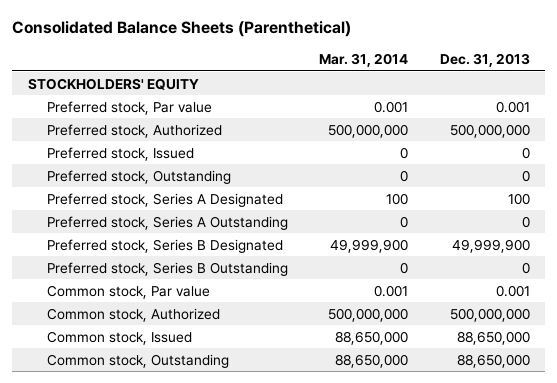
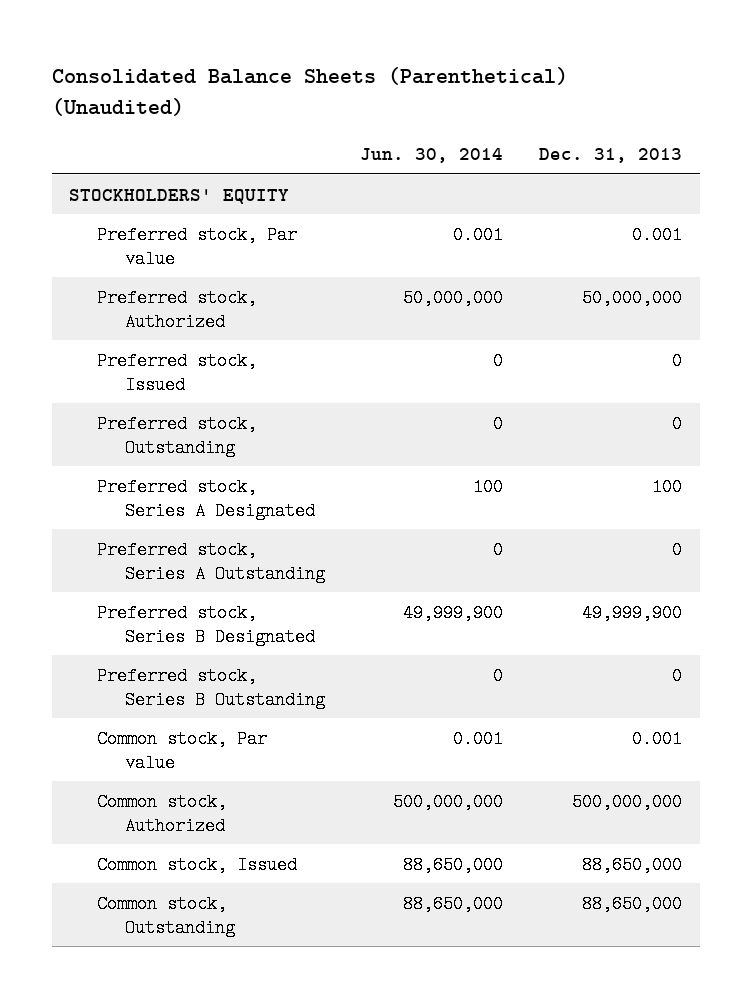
- Consolidated Balance Sheets (Parenthetical)
+ Consolidated Balance Sheets (Parenthetical) (Unaudited)
- | Mar. 31, 2014 | Dec. 31, 2013
+ | Jun. 30, 2014 | Dec. 31, 2013
- Preferred stock, Authorized | 500,000,000 | 500,000,000
+ Preferred stock, Authorized | 50,000,000 | 50,000,000

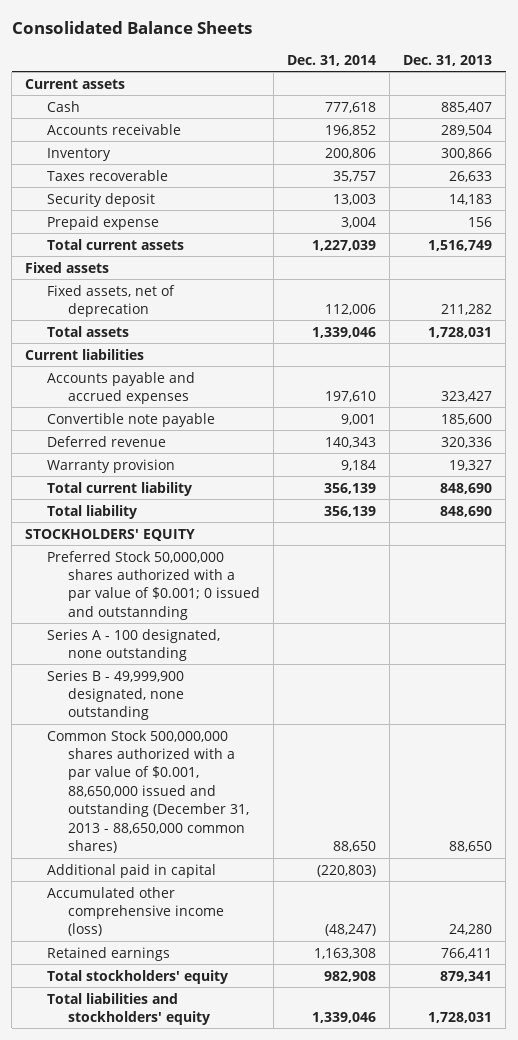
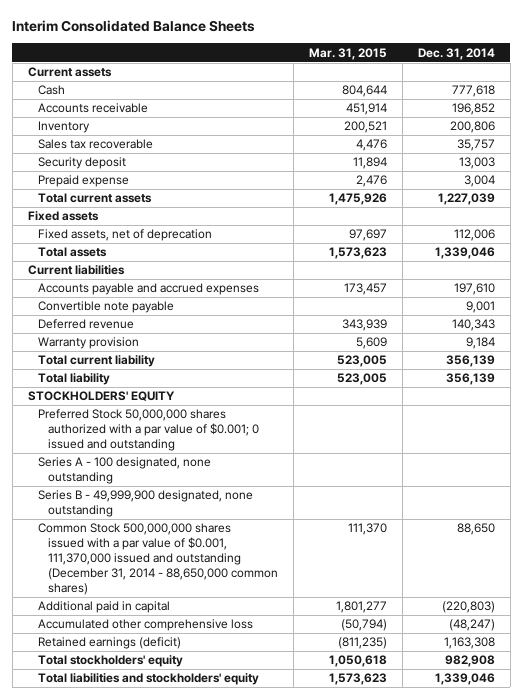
- Consolidated Balance Sheets
+ Interim Consolidated Balance Sheets
- | Dec. 31, 2014 | Dec. 31, 2013
+ | Mar. 31, 2015 | Dec. 31, 2014
- Taxes recoverable | 35,757 | 26,633
+ Sales tax recoverable | 4,476 | 35,757
- Preferred Stock 50,000,000 shares authorized with a par value of $0.001; 0 issued and outstannding
+ Preferred Stock 50,000,000 shares authorized with a par value of $0.001; 0 issued and outstanding
- Common Stock 500,000,000 shares authorized with a par value of $0.001, 88,650,000 issued and outstanding (December 31, 2013 - 88,650,000 common shares) | 88,650 | 88,650
+ Common Stock 500,000,000 shares issued with a par value of $0.001, 111,370,000 issued and outstanding (December 31, 2014 - 88,650,000 common shares) | 111,370 | 88,650
- Accumulated other comprehensive income (loss) | (48,247) | 24,280
- Retained earnings | 1,163,308 | 766,411
+ Accumulated other comprehensive loss | (50,794) | (48,247)
+ Retained earnings (deficit) | (811,235) | 1,163,308

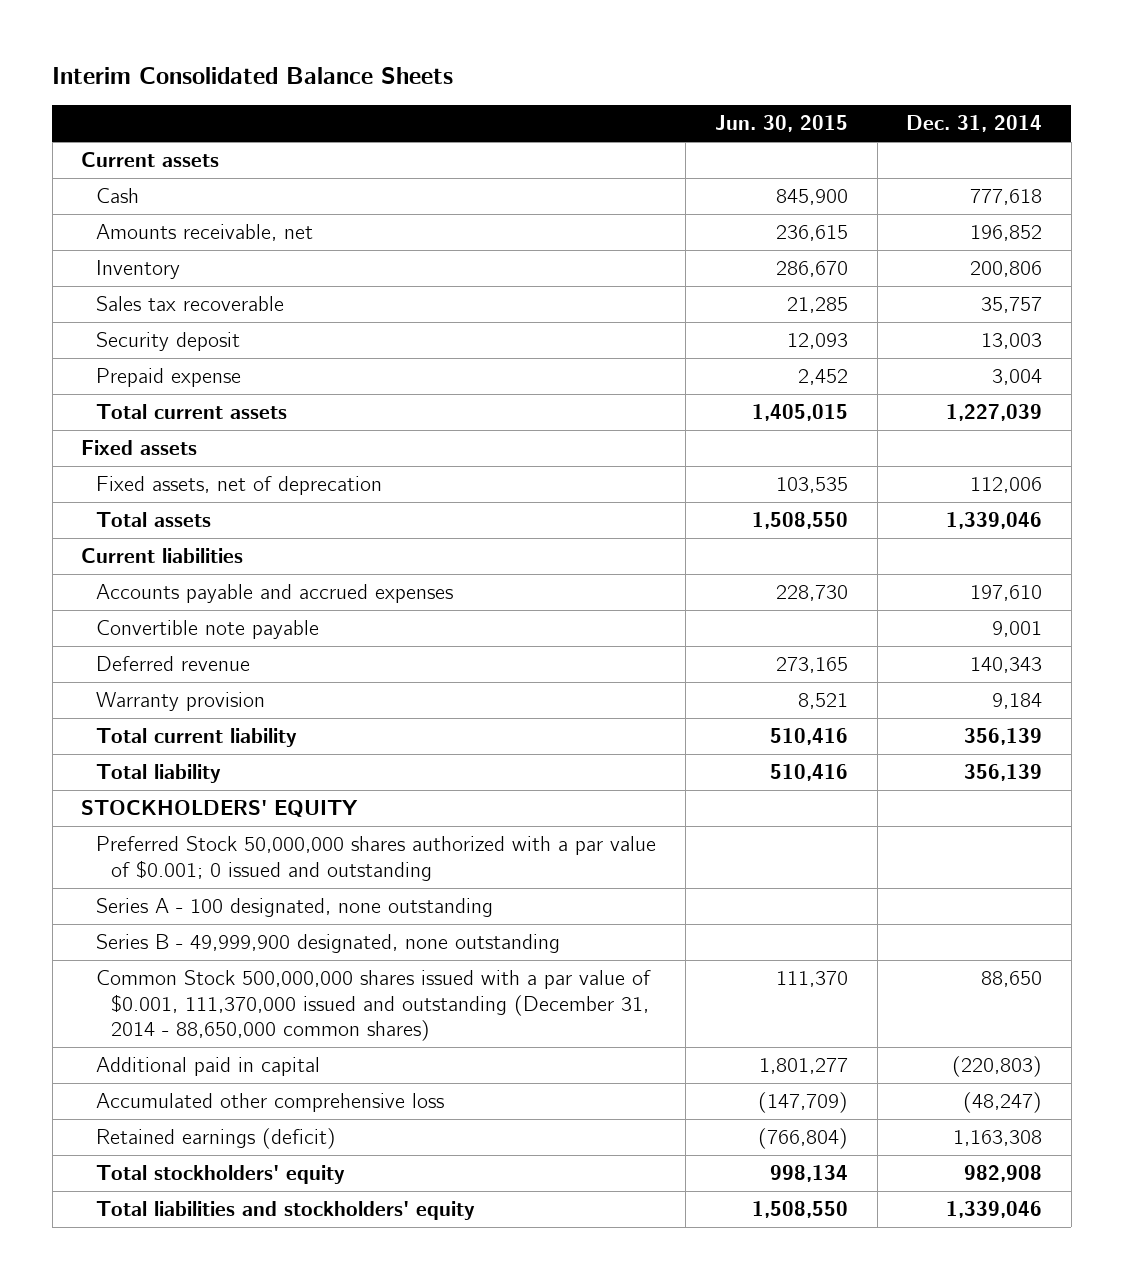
- | Mar. 31, 2015 | Dec. 31, 2014
+ | Jun. 30, 2015 | Dec. 31, 2014
- Accounts receivable | 451,914 | 196,852
+ Amounts receivable, net | 236,615 | 196,852

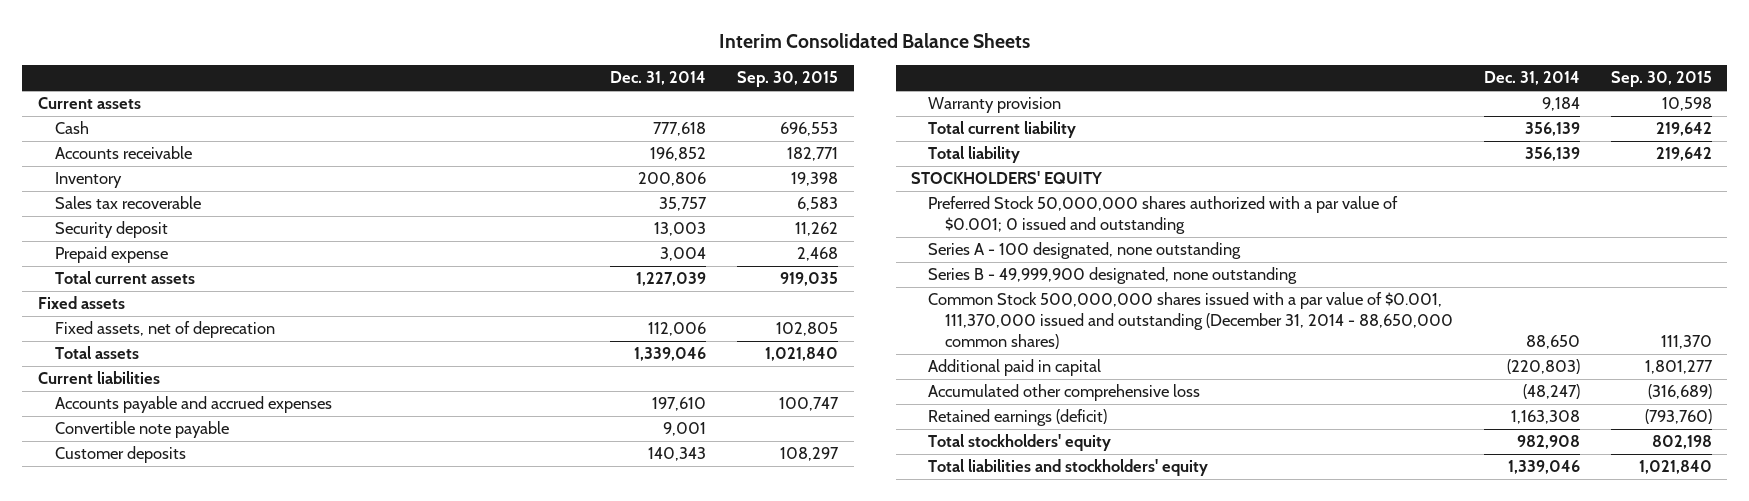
- | Jun. 30, 2015 | Dec. 31, 2014
+ | Dec. 31, 2014 | Sep. 30, 2015
- Amounts receivable, net | 236,615 | 196,852
+ Accounts receivable | 196,852 | 182,771
- Deferred revenue | 273,165 | 140,343
+ Customer deposits | 140,343 | 108,297

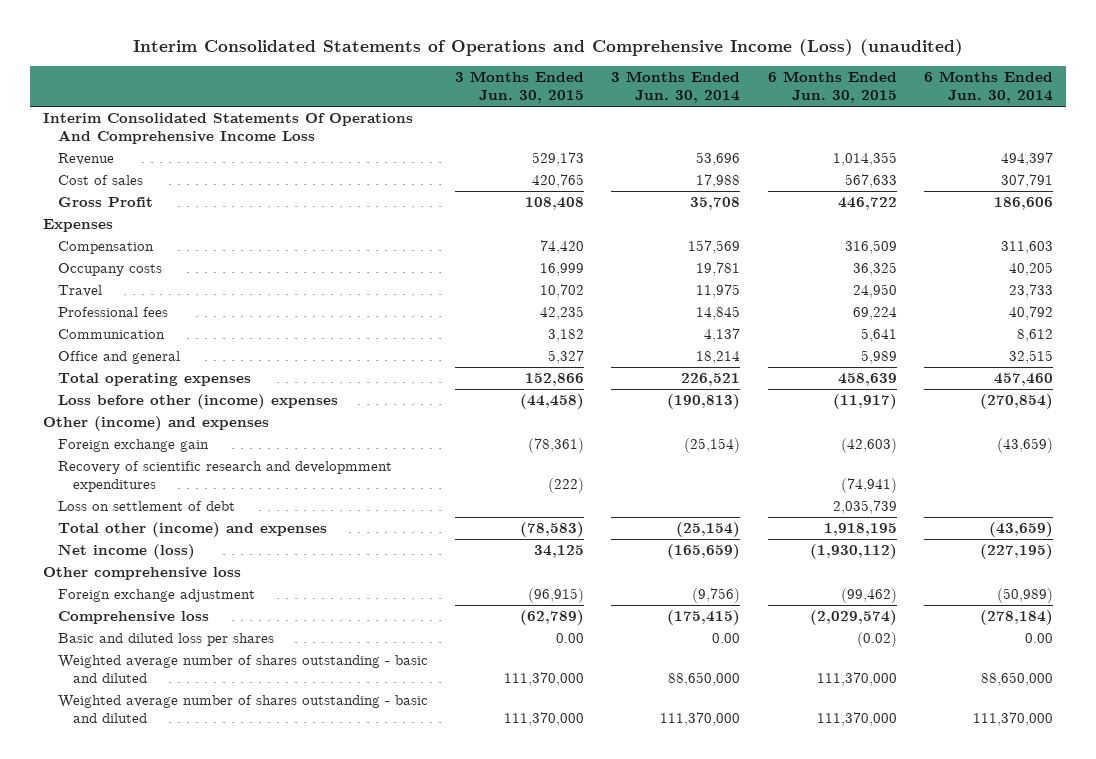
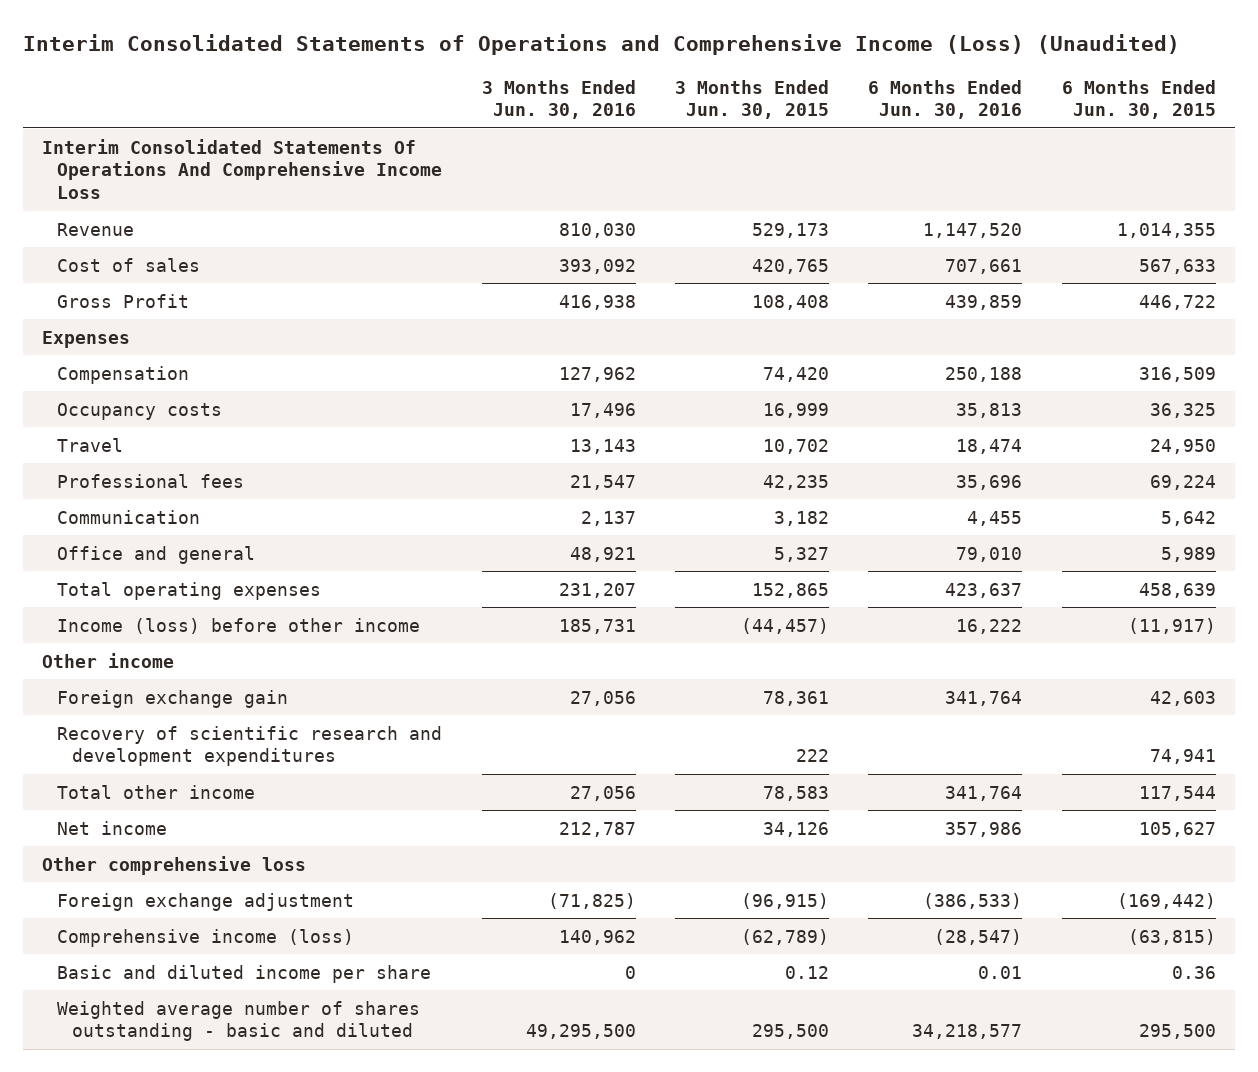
- Interim Consolidated Statements of Operations and Comprehensive Income (Loss) (unaudited)
+ Interim Consolidated Statements of Operations and Comprehensive Income (Loss) (Unaudited)
- | 3 Months Ended Jun. 30, 2015 | 3 Months Ended Jun. 30, 2014 | 6 Months Ended Jun. 30, 2015 | 6 Months Ended Jun. 30, 2014
+ | 3 Months Ended Jun. 30, 2016 | 3 Months Ended Jun. 30, 2015 | 6 Months Ended Jun. 30, 2016 | 6 Months Ended Jun. 30, 2015
- Occupany costs | 16,999 | 19,781 | 36,325 | 40,205
+ Occupancy costs | 17,496 | 16,999 | 35,813 | 36,325
- Communication | 3,182 | 4,137 | 5,641 | 8,612
+ Communication | 2,137 | 3,182 | 4,455 | 5,642
- Total operating expenses | 152,866 | 226,521 | 458,639 | 457,460
- Loss before other (income) expenses | (44,458) | (190,813) | (11,917) | (270,854)
- Other (income) and expenses
- Foreign exchange gain | (78,361) | (25,154) | (42,603) | (43,659)
- Recovery of scientific research and developmment expenditures | (222) | | (74,941) |
- Loss on settlement of debt | | | 2,035,739 |
- Total other (income) and expenses | (78,583) | (25,154) | 1,918,195 | (43,659)
- Net income (loss) | 34,125 | (165,659) | (1,930,112) | (227,195)
+ Total operating expenses | 231,207 | 152,865 | 423,637 | 458,639
+ Income (loss) before other income | 185,731 | (44,457) | 16,222 | (11,917)
+ Other income
+ Foreign exchange gain | 27,056 | 78,361 | 341,764 | 42,603
+ Recovery of scientific research and development expenditures | | 222 | | 74,941
+ Total other income | 27,056 | 78,583 | 341,764 | 117,544
+ Net income | 212,787 | 34,126 | 357,986 | 105,627
- Foreign exchange adjustment | (96,915) | (9,756) | (99,462) | (50,989)
- Comprehensive loss | (62,789) | (175,415) | (2,029,574) | (278,184)
- Basic and diluted loss per shares | 0.00 | 0.00 | (0.02) | 0.00
- Weighted average number of shares outstanding - basic and diluted | 111,370,000 | 88,650,000 | 111,370,000 | 88,650,000
- Weighted average number of shares outstanding - basic and diluted | 111,370,000 | 111,370,000 | 111,370,000 | 111,370,000
+ Foreign exchange adjustment | (71,825) | (96,915) | (386,533) | (169,442)
+ Comprehensive income (loss) | 140,962 | (62,789) | (28,547) | (63,815)
+ Basic and diluted income per share | 0 | 0.12 | 0.01 | 0.36
+ Weighted average number of shares outstanding - basic and diluted | 49,295,500 | 295,500 | 34,218,577 | 295,500

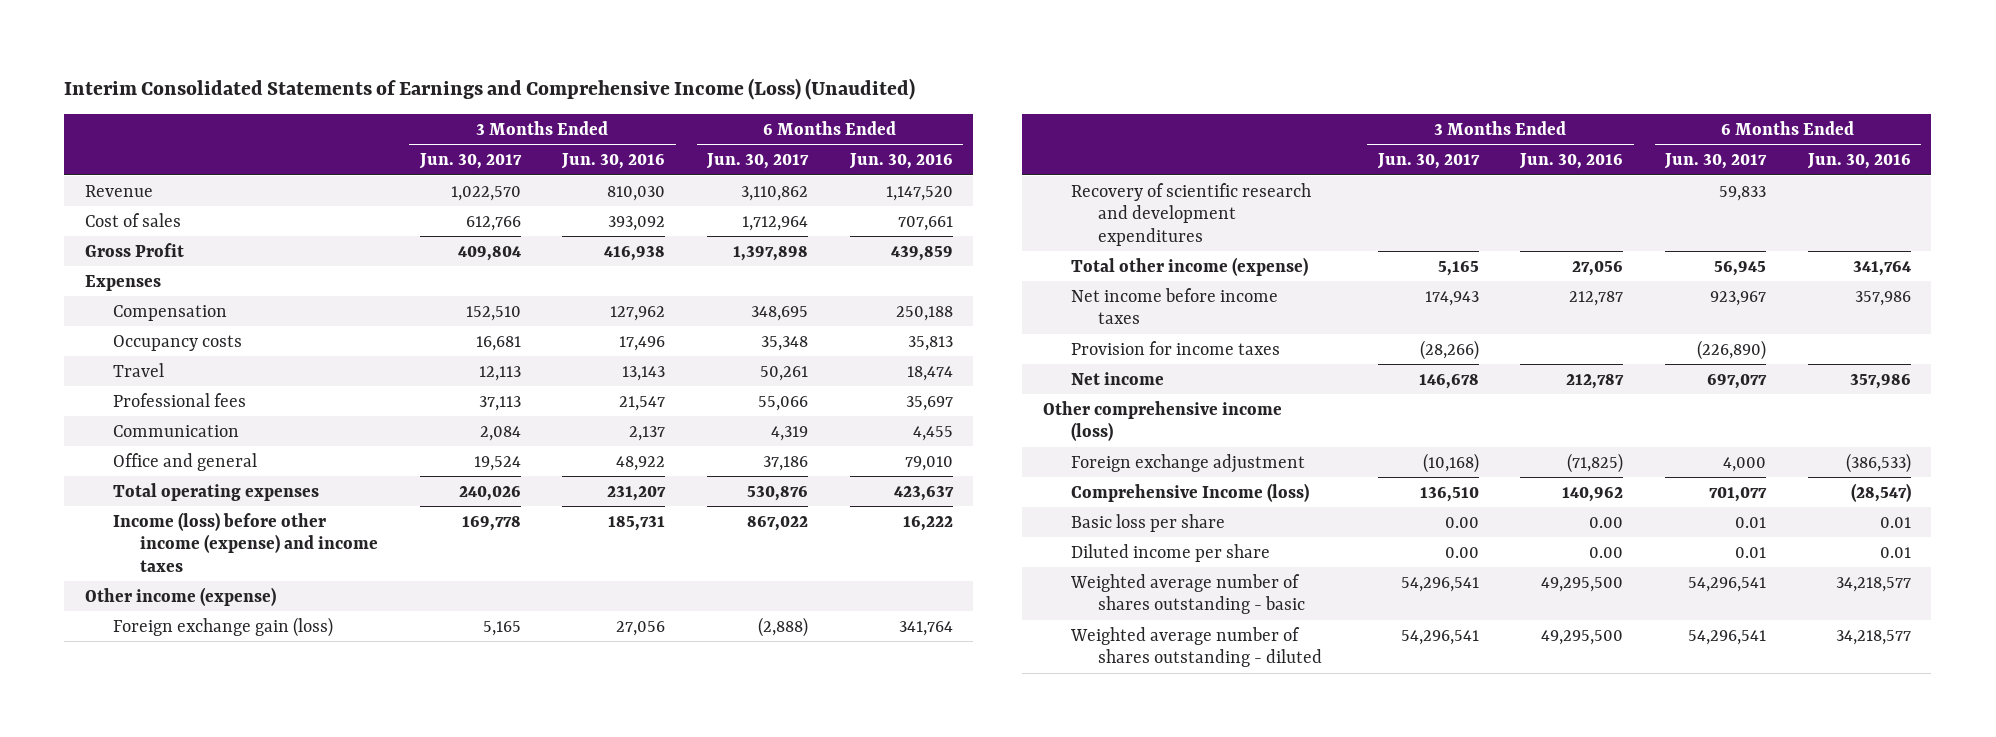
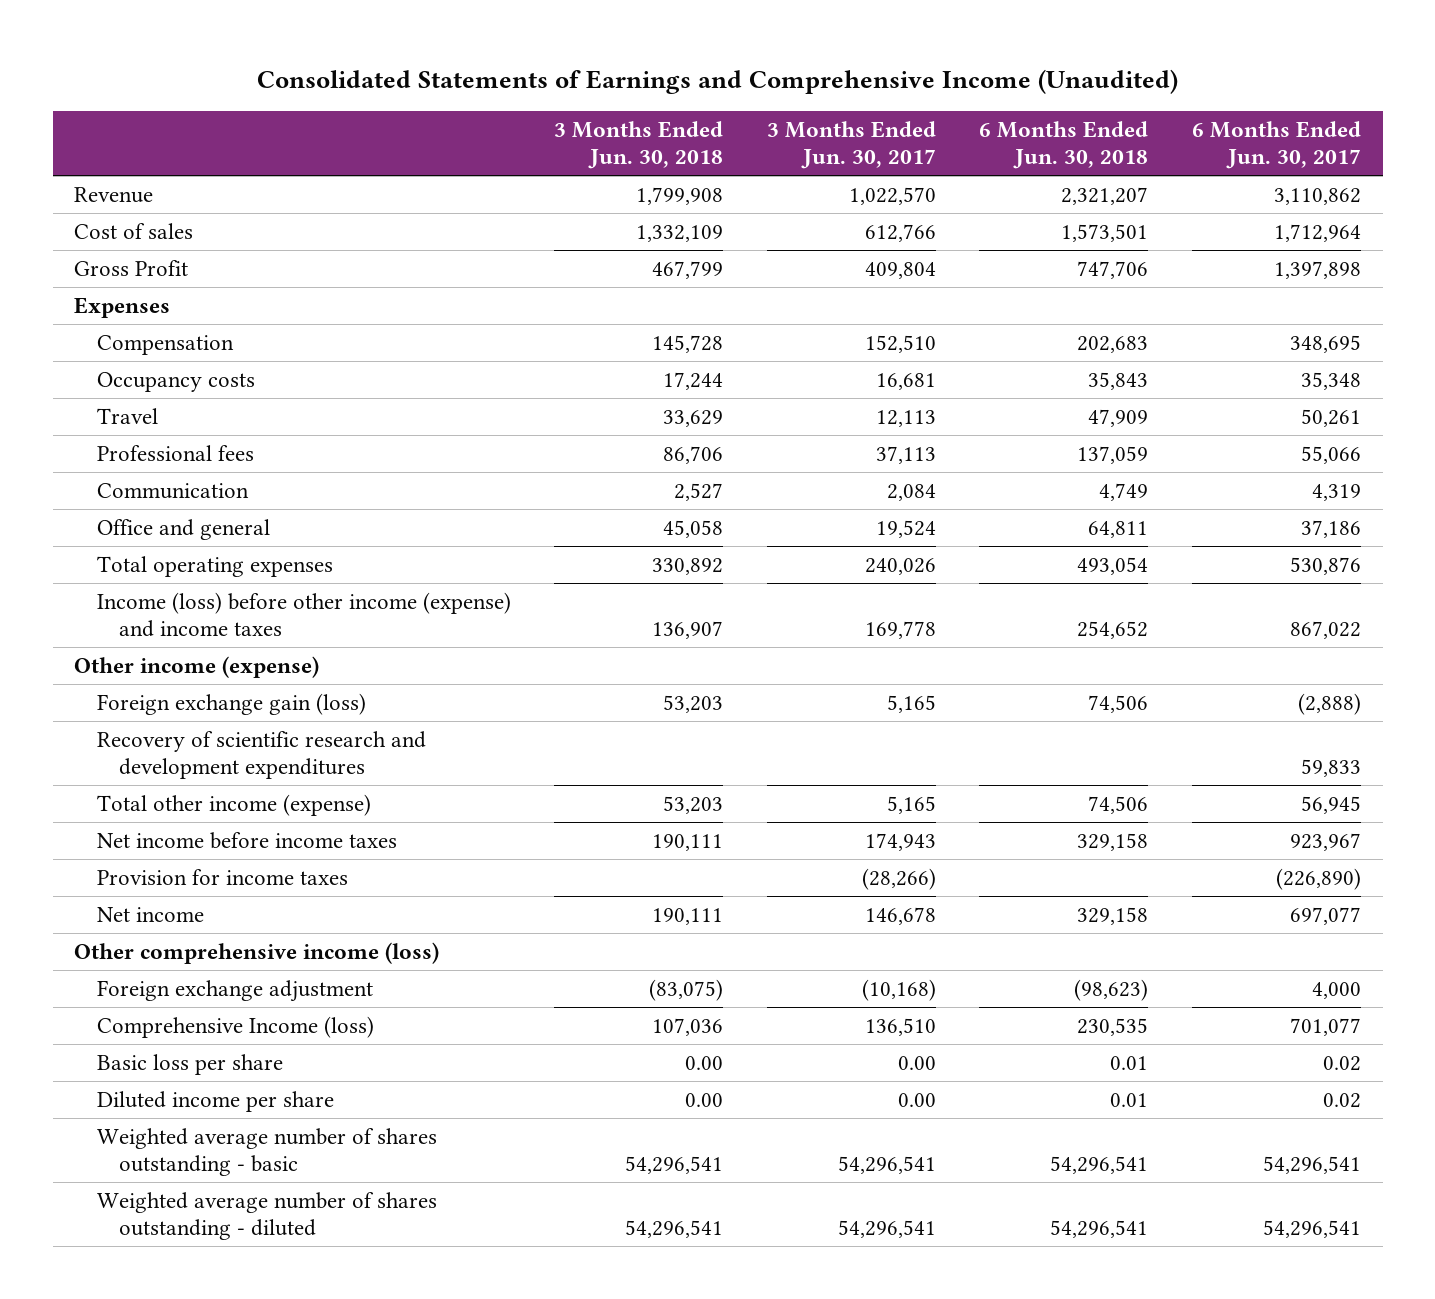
- Interim Consolidated Statements of Earnings and Comprehensive Income (Loss) (Unaudited)
+ Consolidated Statements of Earnings and Comprehensive Income (Unaudited)
- | 3 Months Ended Jun. 30, 2017 | 3 Months Ended Jun. 30, 2016 | 6 Months Ended Jun. 30, 2017 | 6 Months Ended Jun. 30, 2016
+ | 3 Months Ended Jun. 30, 2018 | 3 Months Ended Jun. 30, 2017 | 6 Months Ended Jun. 30, 2018 | 6 Months Ended Jun. 30, 2017
- Basic loss per share | 0.00 | 0.00 | 0.01 | 0.01
- Diluted income per share | 0.00 | 0.00 | 0.01 | 0.01
+ Basic loss per share | 0.00 | 0.00 | 0.01 | 0.02
+ Diluted income per share | 0.00 | 0.00 | 0.01 | 0.02

